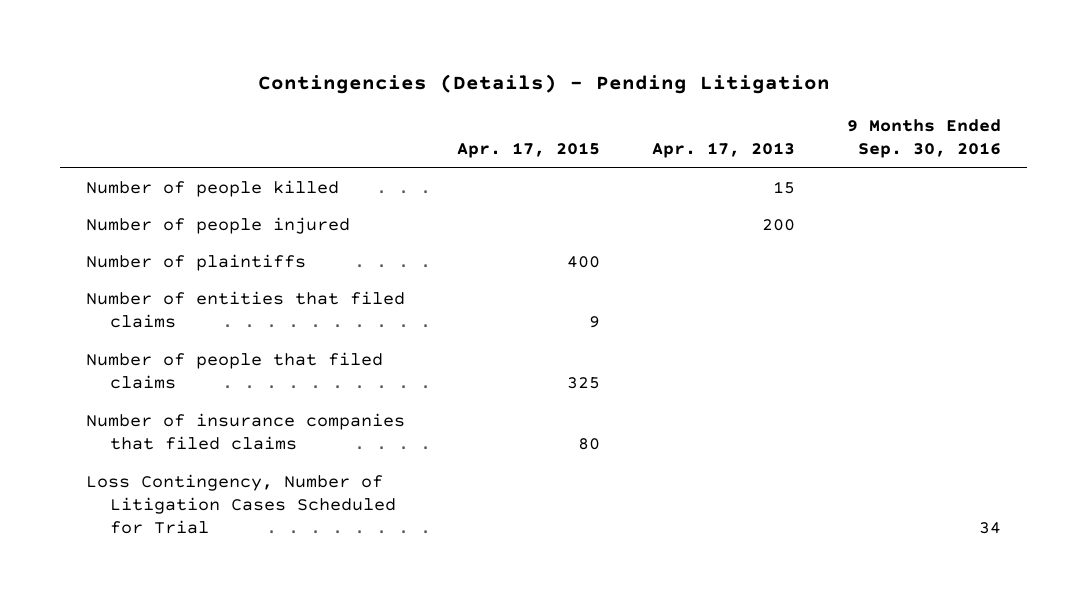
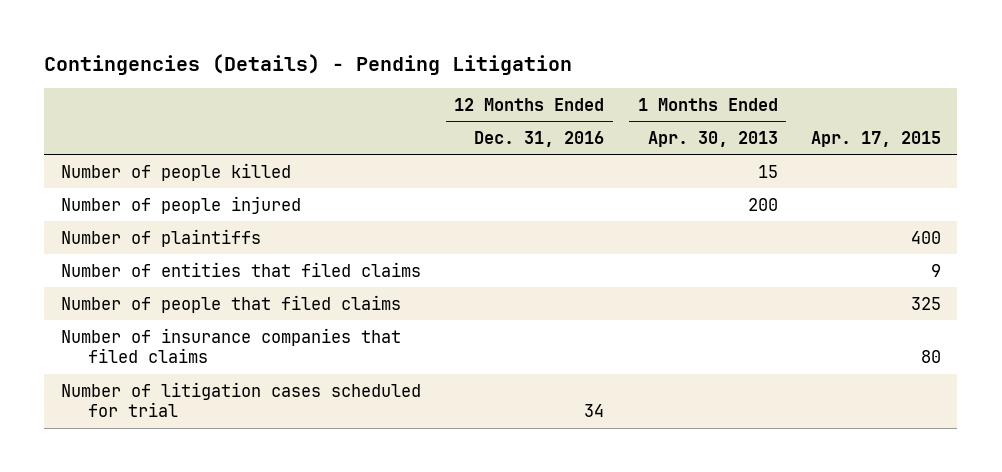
- | Apr. 17, 2015 | Apr. 17, 2013 | 9 Months Ended Sep. 30, 2016
+ | 12 Months Ended Dec. 31, 2016 | 1 Months Ended Apr. 30, 2013 | Apr. 17, 2015
- Loss Contingency, Number of Litigation Cases Scheduled for Trial | | | 34
+ Number of litigation cases scheduled for trial | 34 | |

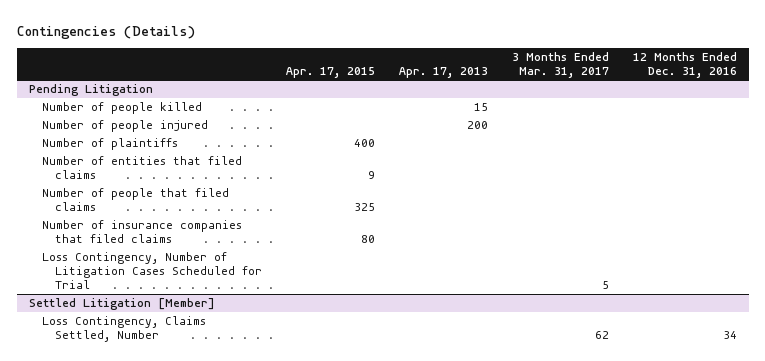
- Contingencies (Details) - Pending Litigation
+ Contingencies (Details)
- | 12 Months Ended Dec. 31, 2016 | 1 Months Ended Apr. 30, 2013 | Apr. 17, 2015
+ | Apr. 17, 2015 | Apr. 17, 2013 | 3 Months Ended Mar. 31, 2017 | 12 Months Ended Dec. 31, 2016
+ Pending Litigation
- Number of litigation cases scheduled for trial | 34 | |
+ Loss Contingency, Number of Litigation Cases Scheduled for Trial | | | 5 |
+ Settled Litigation [Member]
+ Loss Contingency, Claims Settled, Number | | | 62 | 34

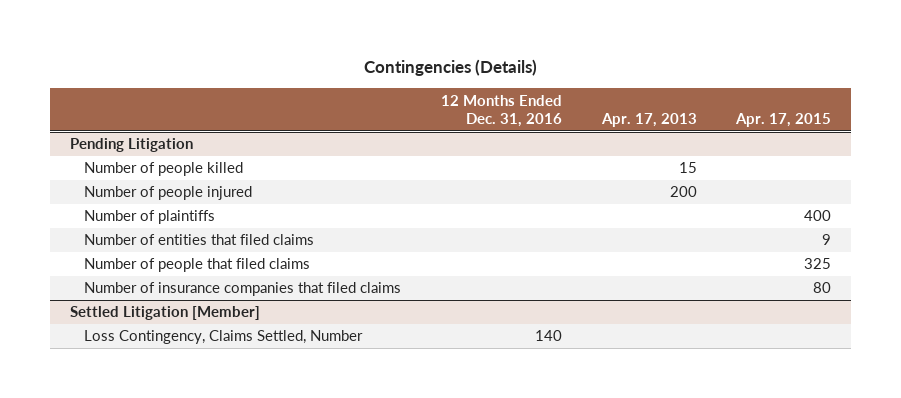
- | Apr. 17, 2015 | Apr. 17, 2013 | 3 Months Ended Mar. 31, 2017 | 12 Months Ended Dec. 31, 2016
+ | 12 Months Ended Dec. 31, 2016 | Apr. 17, 2013 | Apr. 17, 2015
@ Pending Litigation
- Loss Contingency, Number of Litigation Cases Scheduled for Trial | | | 5 |
@ Settled Litigation [Member]
- Loss Contingency, Claims Settled, Number | | | 62 | 34
+ Loss Contingency, Claims Settled, Number | 140 | |

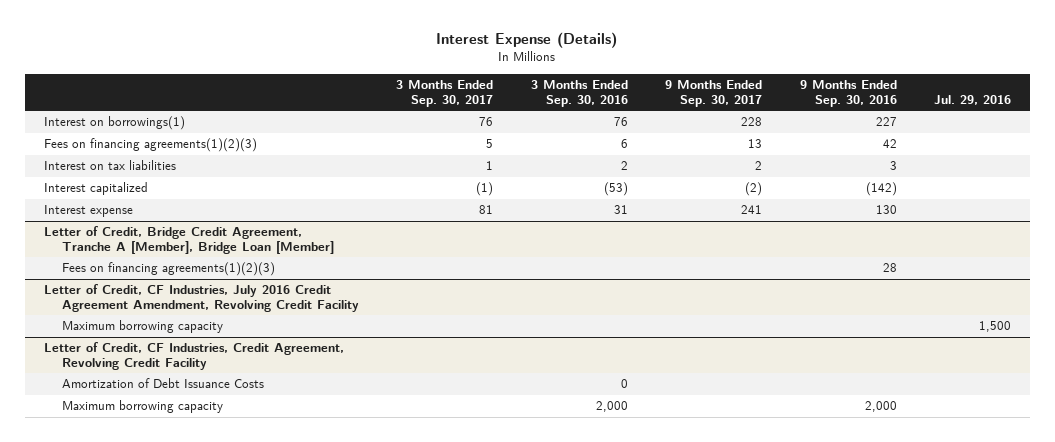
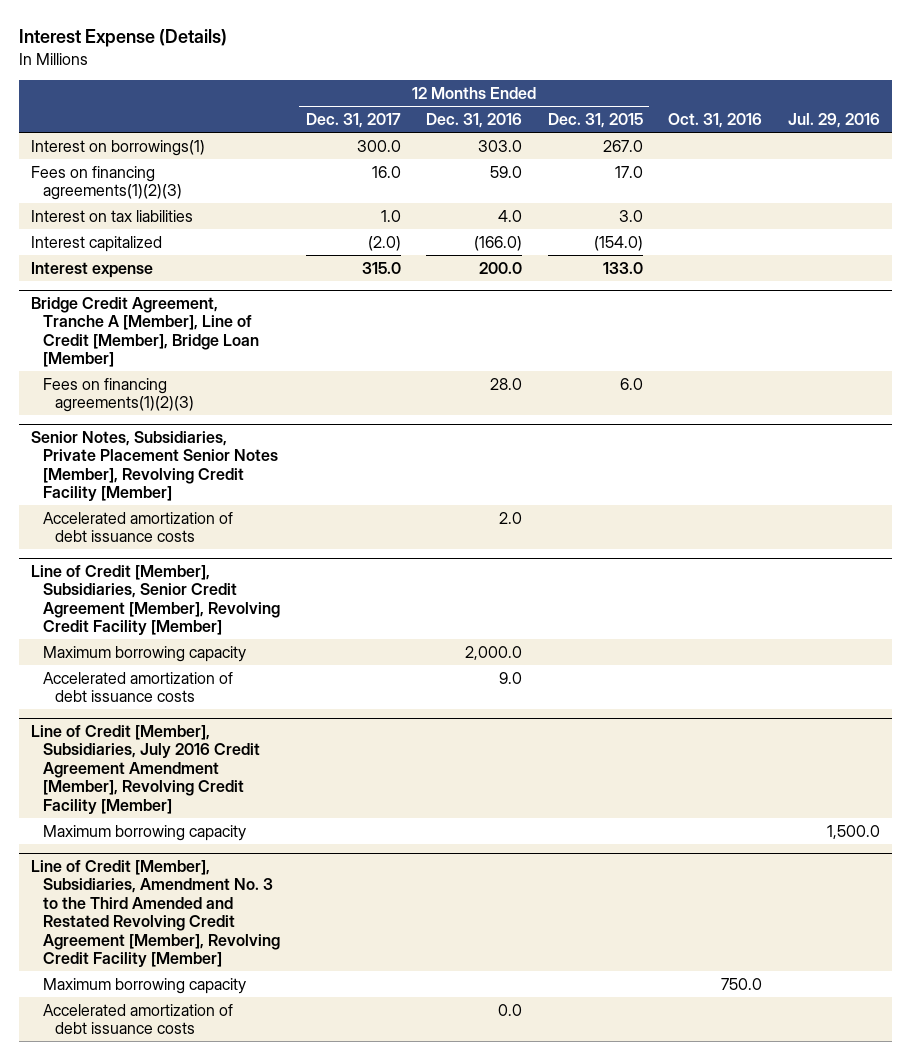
- | 3 Months Ended Sep. 30, 2017 | 3 Months Ended Sep. 30, 2016 | 9 Months Ended Sep. 30, 2017 | 9 Months Ended Sep. 30, 2016 | Jul. 29, 2016
+ | 12 Months Ended Dec. 31, 2017 | 12 Months Ended Dec. 31, 2016 | 12 Months Ended Dec. 31, 2015 | Oct. 31, 2016 | Jul. 29, 2016
- Letter of Credit, Bridge Credit Agreement, Tranche A [Member], Bridge Loan [Member]
+ Bridge Credit Agreement, Tranche A [Member], Line of Credit [Member], Bridge Loan [Member]
- Letter of Credit, CF Industries, July 2016 Credit Agreement Amendment, Revolving Credit Facility
- Maximum borrowing capacity | | | | | 1,500
- Letter of Credit, CF Industries, Credit Agreement, Revolving Credit Facility
- Amortization of Debt Issuance Costs | | 0 | | |
- Maximum borrowing capacity | | 2,000 | | 2,000 |
+ Senior Notes, Subsidiaries, Private Placement Senior Notes [Member], Revolving Credit Facility [Member]
+ Accelerated amortization of debt issuance costs | | 2.0 | | |
+ Line of Credit [Member], Subsidiaries, Senior Credit Agreement [Member], Revolving Credit Facility [Member]
+ Maximum borrowing capacity | | 2,000.0 | | |
+ Accelerated amortization of debt issuance costs | | 9.0 | | |
+ Line of Credit [Member], Subsidiaries, July 2016 Credit Agreement Amendment [Member], Revolving Credit Facility [Member]
+ Maximum borrowing capacity | | | | | 1,500.0
+ Line of Credit [Member], Subsidiaries, Amendment No. 3 to the Third Amended and Restated Revolving Credit Agreement [Member], Revolving Credit Facility [Member]
+ Maximum borrowing capacity | | | | 750.0 |
+ Accelerated amortization of debt issuance costs | | 0.0 | | |

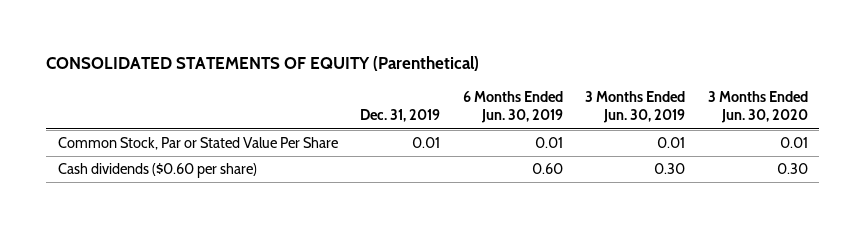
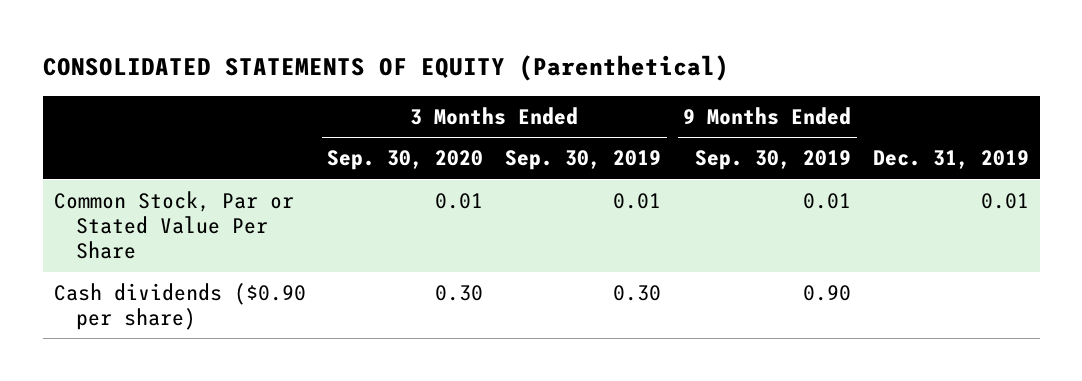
- | Dec. 31, 2019 | 6 Months Ended Jun. 30, 2019 | 3 Months Ended Jun. 30, 2019 | 3 Months Ended Jun. 30, 2020
+ | 3 Months Ended Sep. 30, 2020 | 3 Months Ended Sep. 30, 2019 | 9 Months Ended Sep. 30, 2019 | Dec. 31, 2019
- Cash dividends ($0.60 per share) | | 0.60 | 0.30 | 0.30
+ Cash dividends ($0.90 per share) | 0.30 | 0.30 | 0.90 |

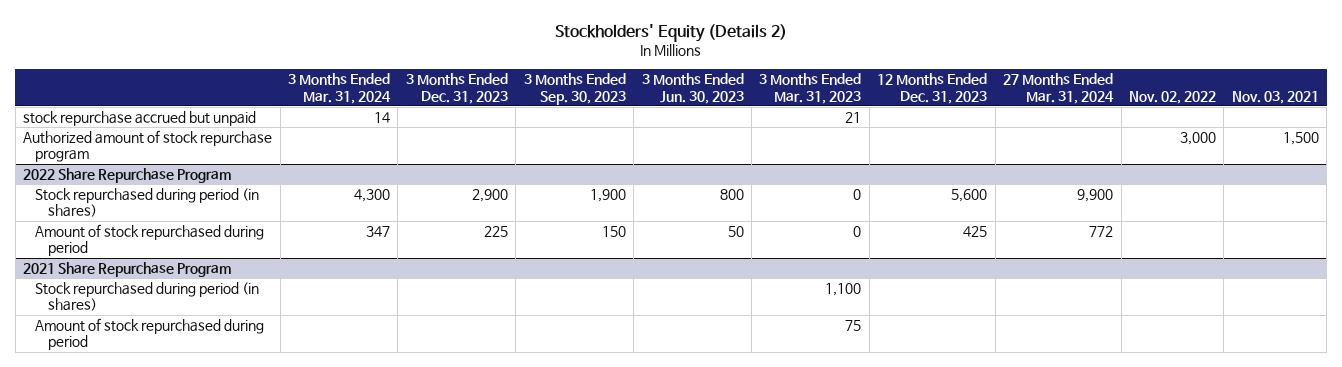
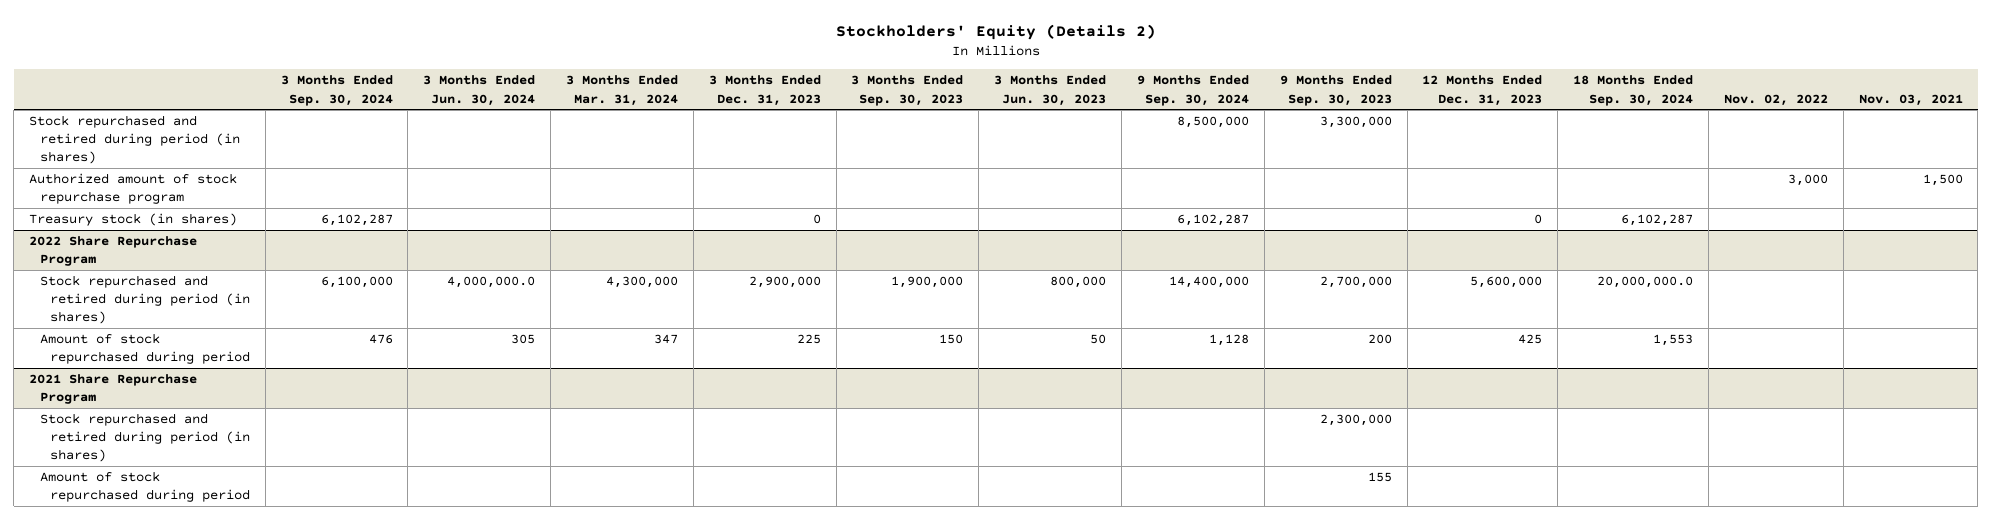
- | 3 Months Ended Mar. 31, 2024 | 3 Months Ended Dec. 31, 2023 | 3 Months Ended Sep. 30, 2023 | 3 Months Ended Jun. 30, 2023 | 3 Months Ended Mar. 31, 2023 | 12 Months Ended Dec. 31, 2023 | 27 Months Ended Mar. 31, 2024 | Nov. 02, 2022 | Nov. 03, 2021
+ | 3 Months Ended Sep. 30, 2024 | 3 Months Ended Jun. 30, 2024 | 3 Months Ended Mar. 31, 2024 | 3 Months Ended Dec. 31, 2023 | 3 Months Ended Sep. 30, 2023 | 3 Months Ended Jun. 30, 2023 | 9 Months Ended Sep. 30, 2024 | 9 Months Ended Sep. 30, 2023 | 12 Months Ended Dec. 31, 2023 | 18 Months Ended Sep. 30, 2024 | Nov. 02, 2022 | Nov. 03, 2021
- stock repurchase accrued but unpaid | 14 | | | | 21 | | | |
+ Stock repurchased and retired during period (in shares) | | | | | | | 8,500,000 | 3,300,000 | | | |
+ Treasury stock (in shares) | 6,102,287 | | | 0 | | | 6,102,287 | | 0 | 6,102,287 | |
@ 2022 Share Repurchase Program
- Stock repurchased during period (in shares) | 4,300 | 2,900 | 1,900 | 800 | 0 | 5,600 | 9,900 | |
+ Stock repurchased and retired during period (in shares) | 6,100,000 | 4,000,000.0 | 4,300,000 | 2,900,000 | 1,900,000 | 800,000 | 14,400,000 | 2,700,000 | 5,600,000 | 20,000,000.0 | |
@ 2021 Share Repurchase Program
- Stock repurchased during period (in shares) | | | | | 1,100 | | | |
+ Stock repurchased and retired during period (in shares) | | | | | | | | 2,300,000 | | | |

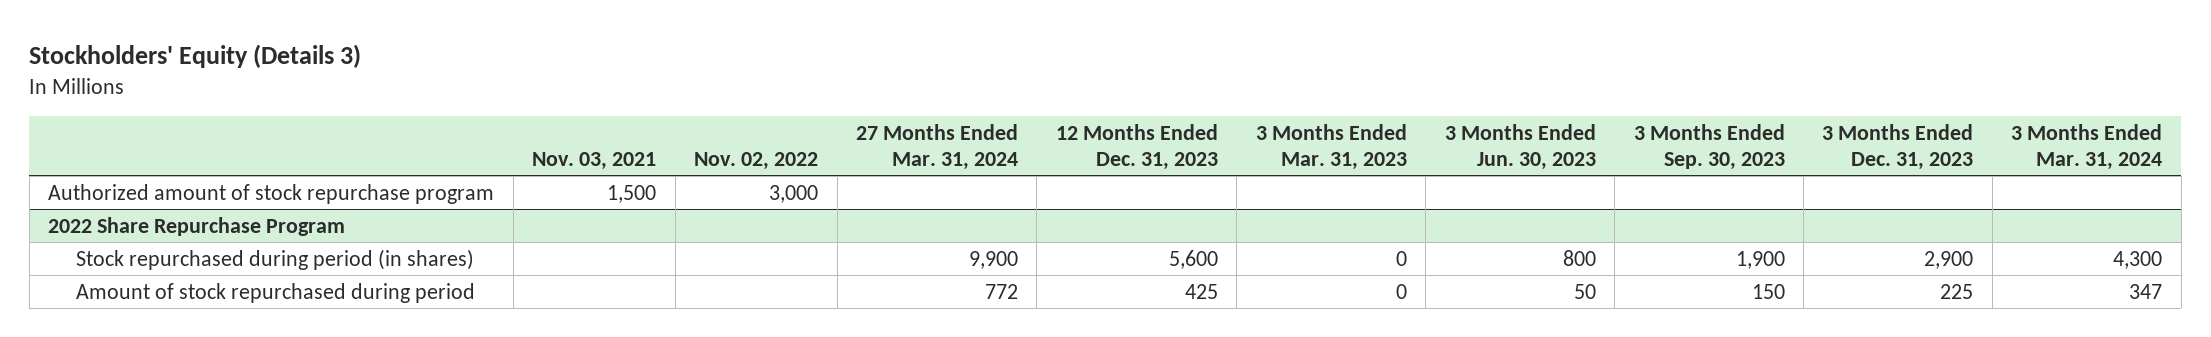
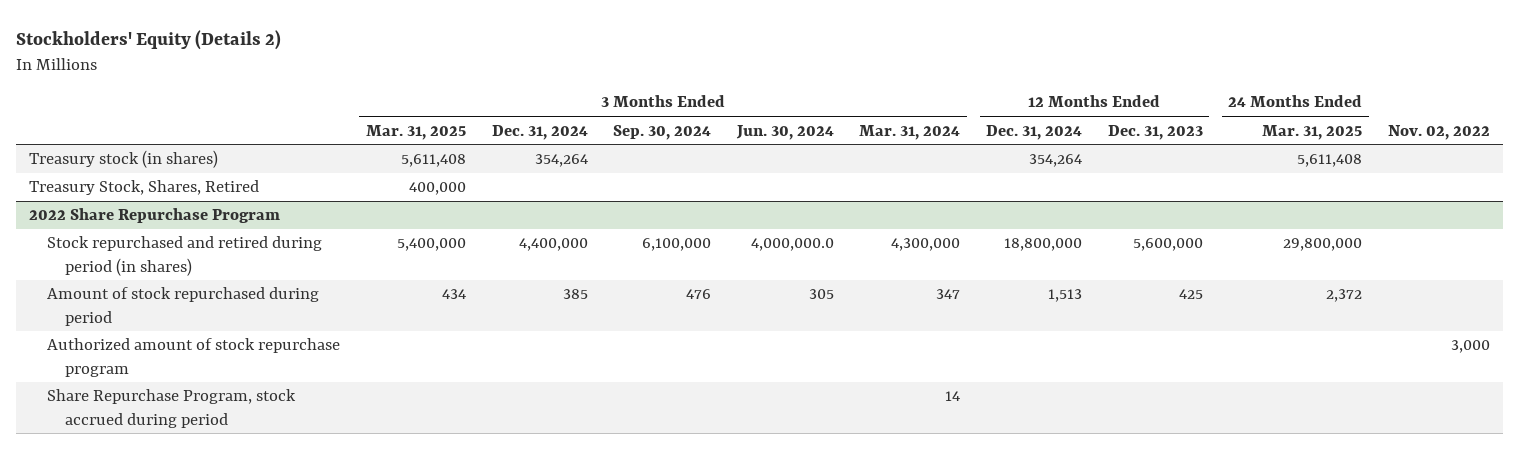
- Stockholders' Equity (Details 3)
+ Stockholders' Equity (Details 2)
- | Nov. 03, 2021 | Nov. 02, 2022 | 27 Months Ended Mar. 31, 2024 | 12 Months Ended Dec. 31, 2023 | 3 Months Ended Mar. 31, 2023 | 3 Months Ended Jun. 30, 2023 | 3 Months Ended Sep. 30, 2023 | 3 Months Ended Dec. 31, 2023 | 3 Months Ended Mar. 31, 2024
+ | 3 Months Ended Mar. 31, 2025 | 3 Months Ended Dec. 31, 2024 | 3 Months Ended Sep. 30, 2024 | 3 Months Ended Jun. 30, 2024 | 3 Months Ended Mar. 31, 2024 | 12 Months Ended Dec. 31, 2024 | 12 Months Ended Dec. 31, 2023 | 24 Months Ended Mar. 31, 2025 | Nov. 02, 2022
- Authorized amount of stock repurchase program | 1,500 | 3,000 | | | | | | |
+ Treasury stock (in shares) | 5,611,408 | 354,264 | | | | 354,264 | | 5,611,408 |
+ Treasury Stock, Shares, Retired | 400,000 | | | | | | | |
@ 2022 Share Repurchase Program
- Stock repurchased during period (in shares) | | | 9,900 | 5,600 | 0 | 800 | 1,900 | 2,900 | 4,300
+ Stock repurchased and retired during period (in shares) | 5,400,000 | 4,400,000 | 6,100,000 | 4,000,000.0 | 4,300,000 | 18,800,000 | 5,600,000 | 29,800,000 |
+ Authorized amount of stock repurchase program | | | | | | | | | 3,000
+ Share Repurchase Program, stock accrued during period | | | | | 14 | | | |

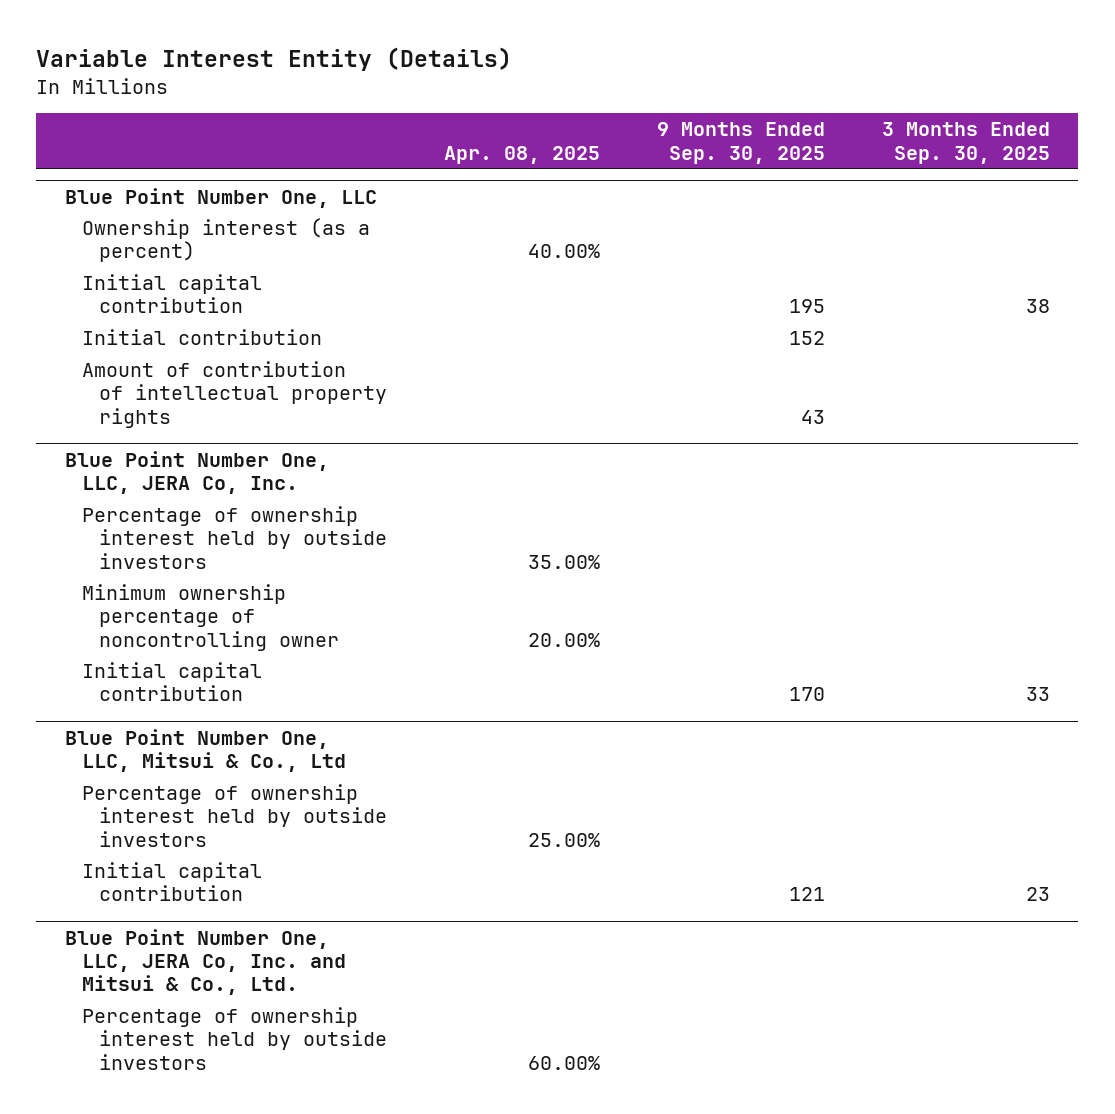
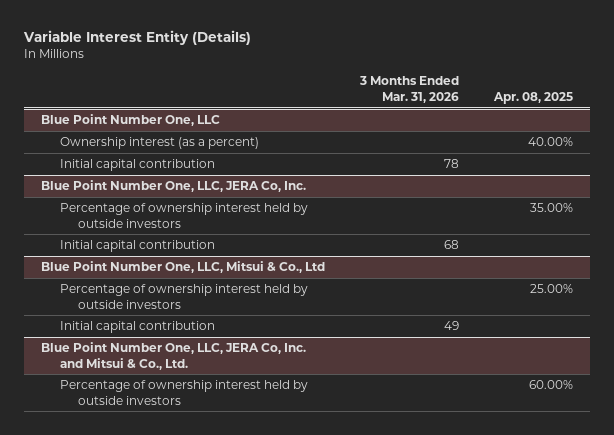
- | Apr. 08, 2025 | 9 Months Ended Sep. 30, 2025 | 3 Months Ended Sep. 30, 2025
+ | 3 Months Ended Mar. 31, 2026 | Apr. 08, 2025
@ Blue Point Number One, LLC
- Initial contribution | | 152 |
- Amount of contribution of intellectual property rights | | 43 |
@ Blue Point Number One, LLC, JERA Co, Inc.
- Minimum ownership percentage of noncontrolling owner | 20.00% | |

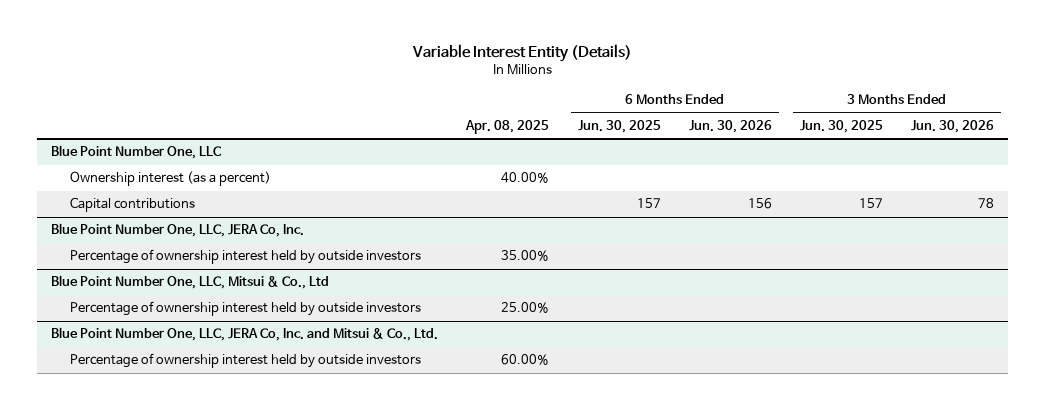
- | 3 Months Ended Mar. 31, 2026 | Apr. 08, 2025
+ | Apr. 08, 2025 | 6 Months Ended Jun. 30, 2025 | 6 Months Ended Jun. 30, 2026 | 3 Months Ended Jun. 30, 2025 | 3 Months Ended Jun. 30, 2026
@ Blue Point Number One, LLC
- Initial capital contribution | 78 |
+ Capital contributions | | 157 | 156 | 157 | 78
@ Blue Point Number One, LLC, JERA Co, Inc.
- Initial capital contribution | 68 |
@ Blue Point Number One, LLC, Mitsui & Co., Ltd
- Initial capital contribution | 49 |

